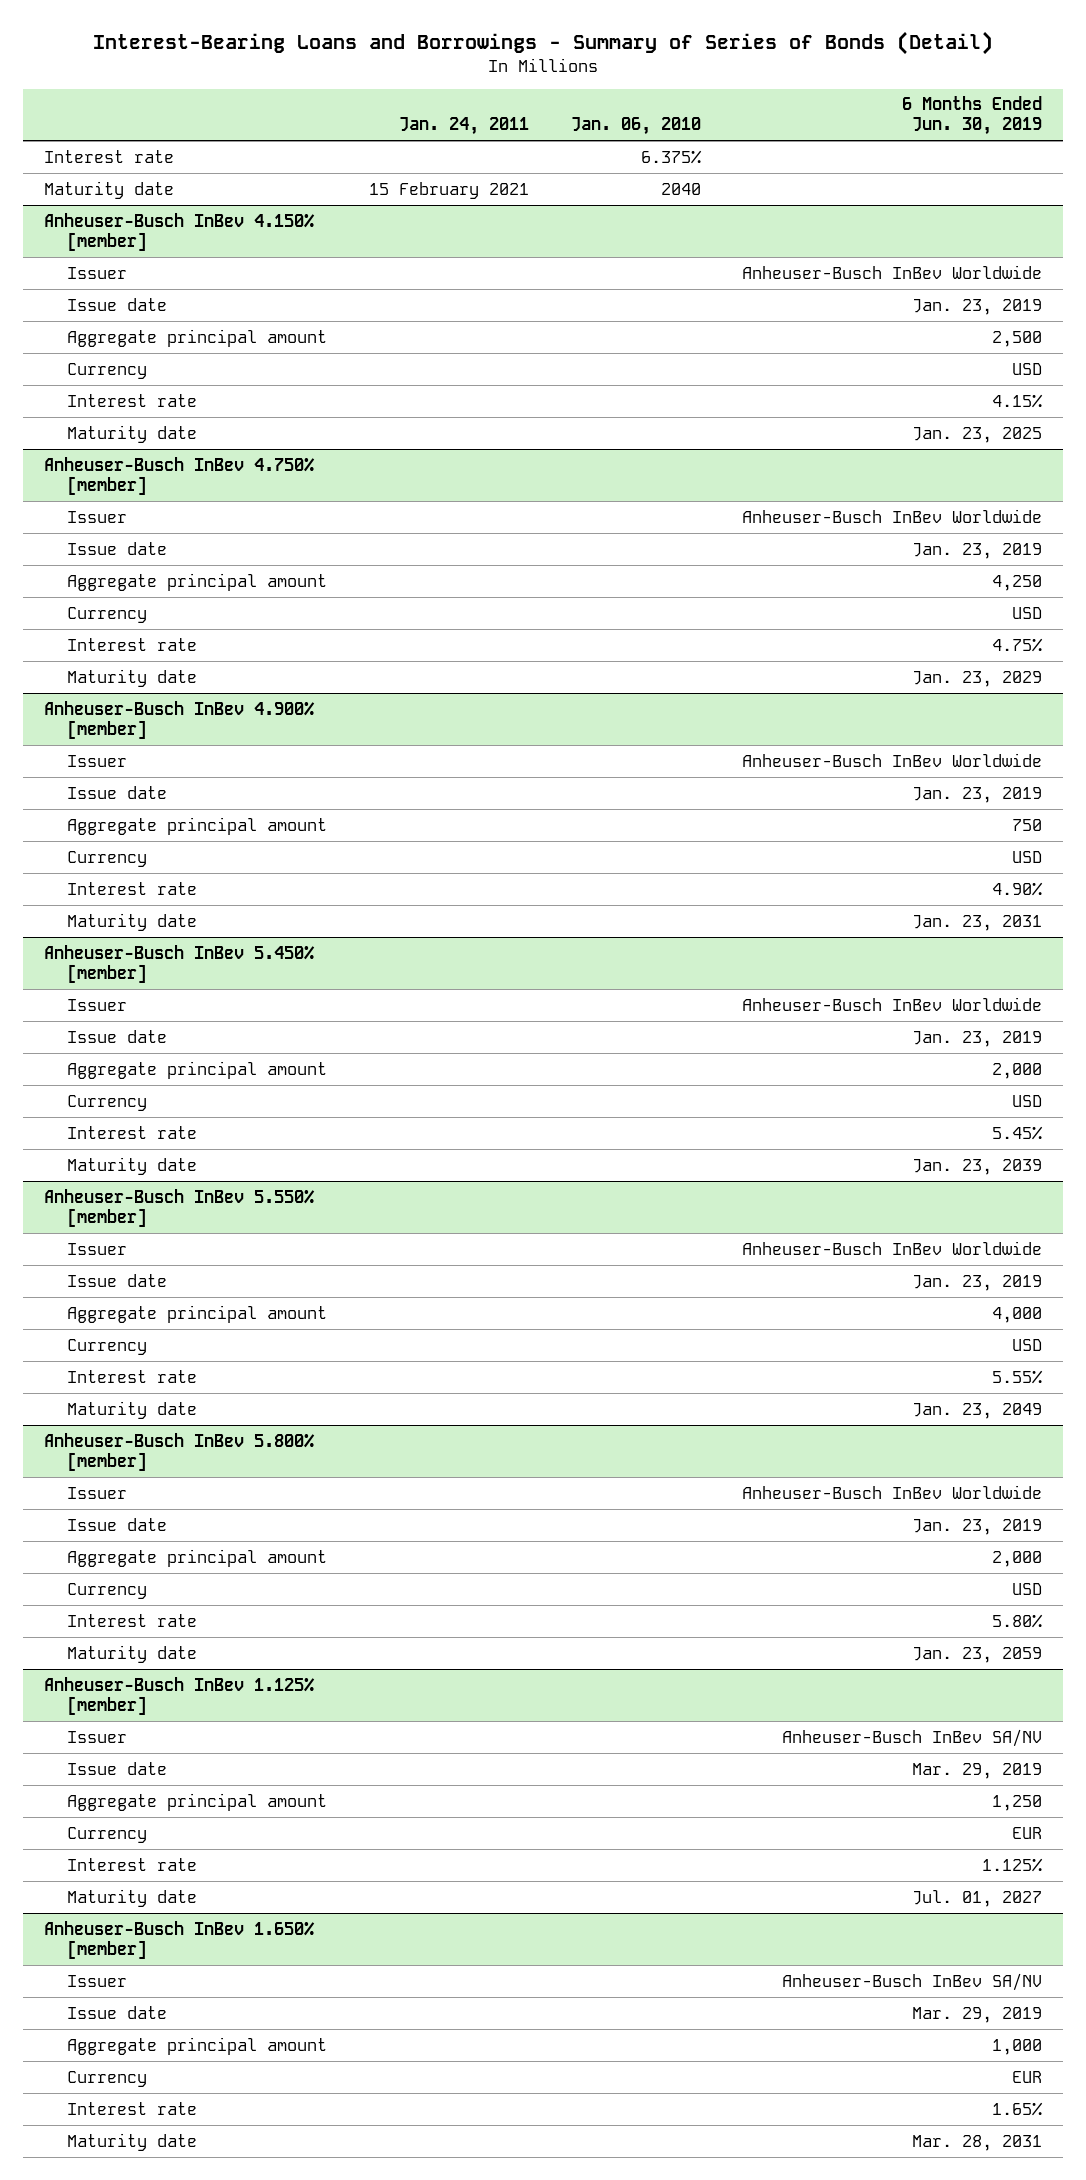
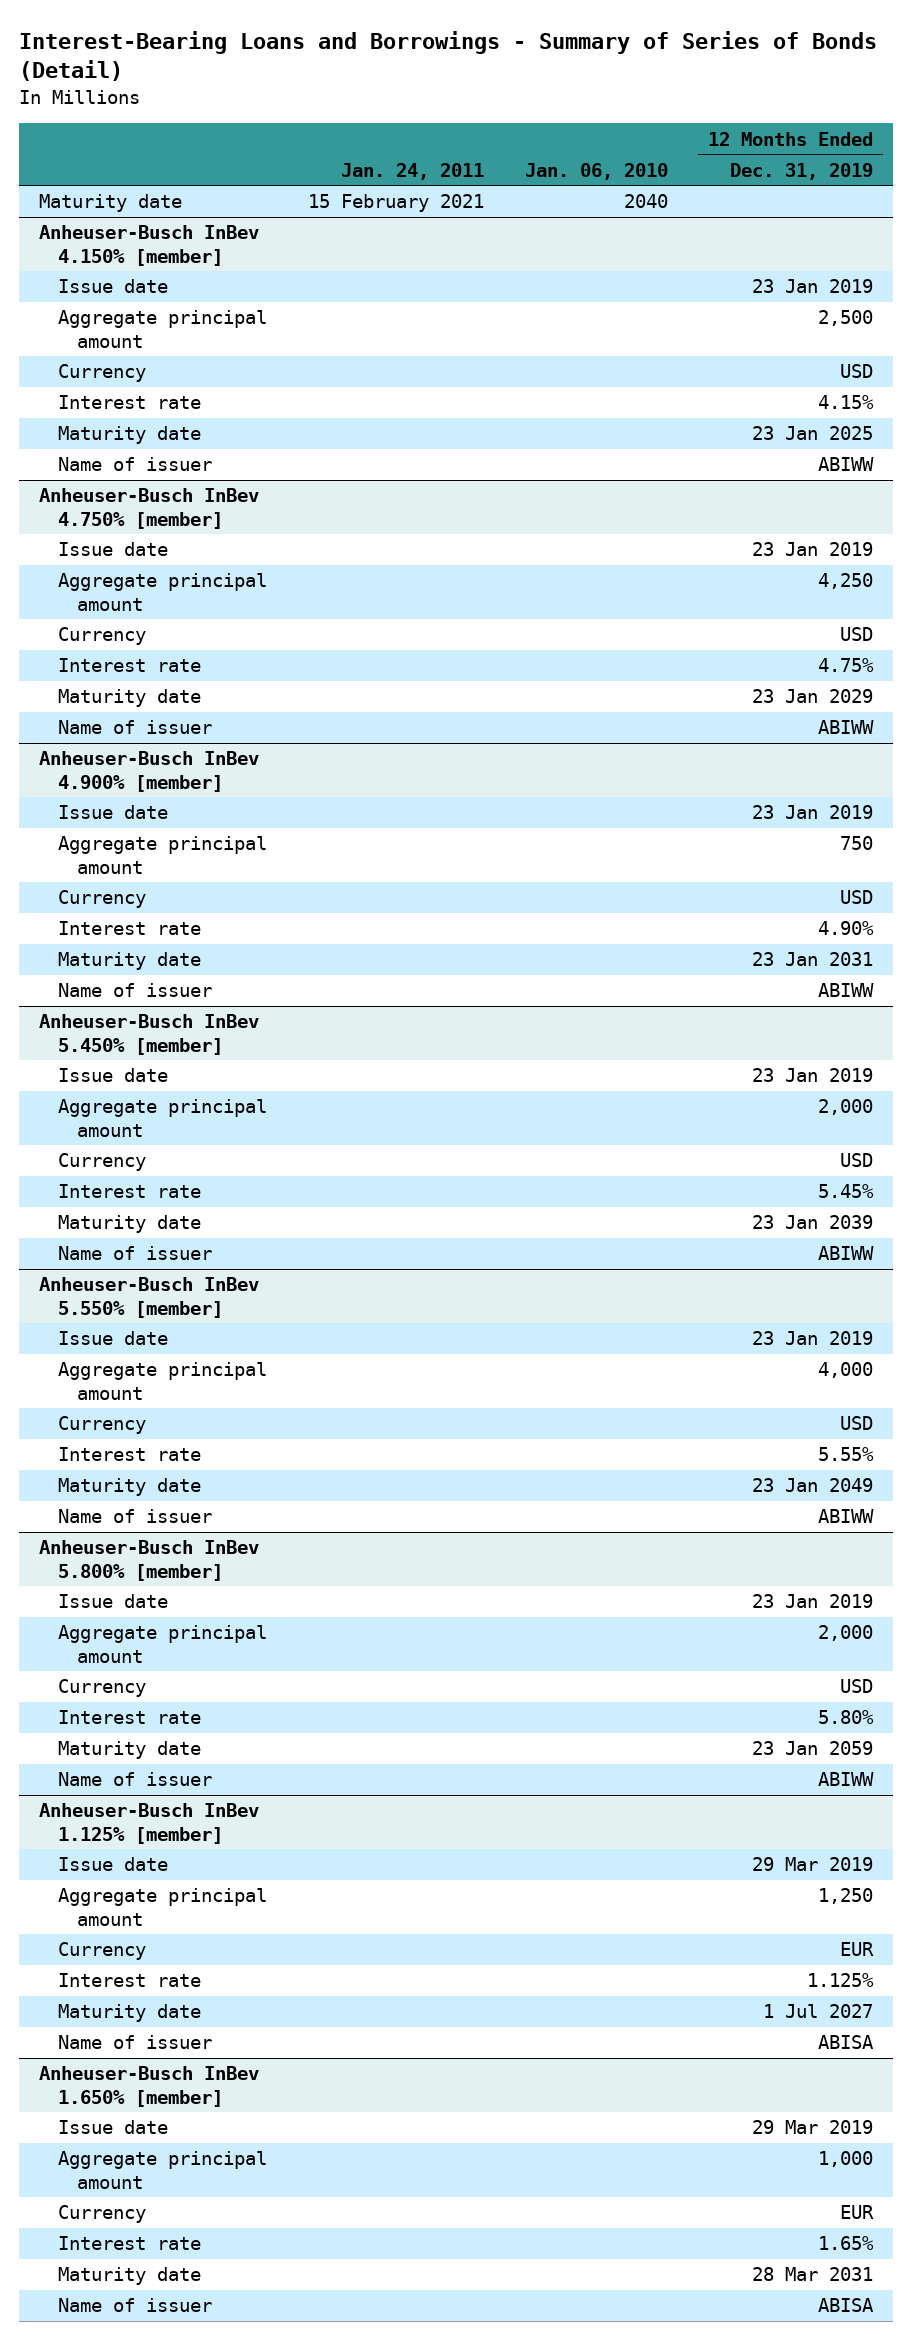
- | Jan. 24, 2011 | Jan. 06, 2010 | 6 Months Ended Jun. 30, 2019
+ | Jan. 24, 2011 | Jan. 06, 2010 | 12 Months Ended Dec. 31, 2019
- Interest rate | | 6.375% |
@ Anheuser-Busch InBev 4.150% [member]
- Issuer | | | Anheuser-Busch InBev Worldwide
+ Name of issuer | | | ABIWW
@ Anheuser-Busch InBev 4.750% [member]
- Issuer | | | Anheuser-Busch InBev Worldwide
+ Name of issuer | | | ABIWW
@ Anheuser-Busch InBev 4.900% [member]
- Issuer | | | Anheuser-Busch InBev Worldwide
+ Name of issuer | | | ABIWW
@ Anheuser-Busch InBev 5.450% [member]
- Issuer | | | Anheuser-Busch InBev Worldwide
+ Name of issuer | | | ABIWW
@ Anheuser-Busch InBev 5.550% [member]
- Issuer | | | Anheuser-Busch InBev Worldwide
+ Name of issuer | | | ABIWW
@ Anheuser-Busch InBev 5.800% [member]
- Issuer | | | Anheuser-Busch InBev Worldwide
+ Name of issuer | | | ABIWW
@ Anheuser-Busch InBev 1.125% [member]
- Issuer | | | Anheuser-Busch InBev SA/NV
+ Name of issuer | | | ABISA
@ Anheuser-Busch InBev 1.650% [member]
- Issuer | | | Anheuser-Busch InBev SA/NV
+ Name of issuer | | | ABISA

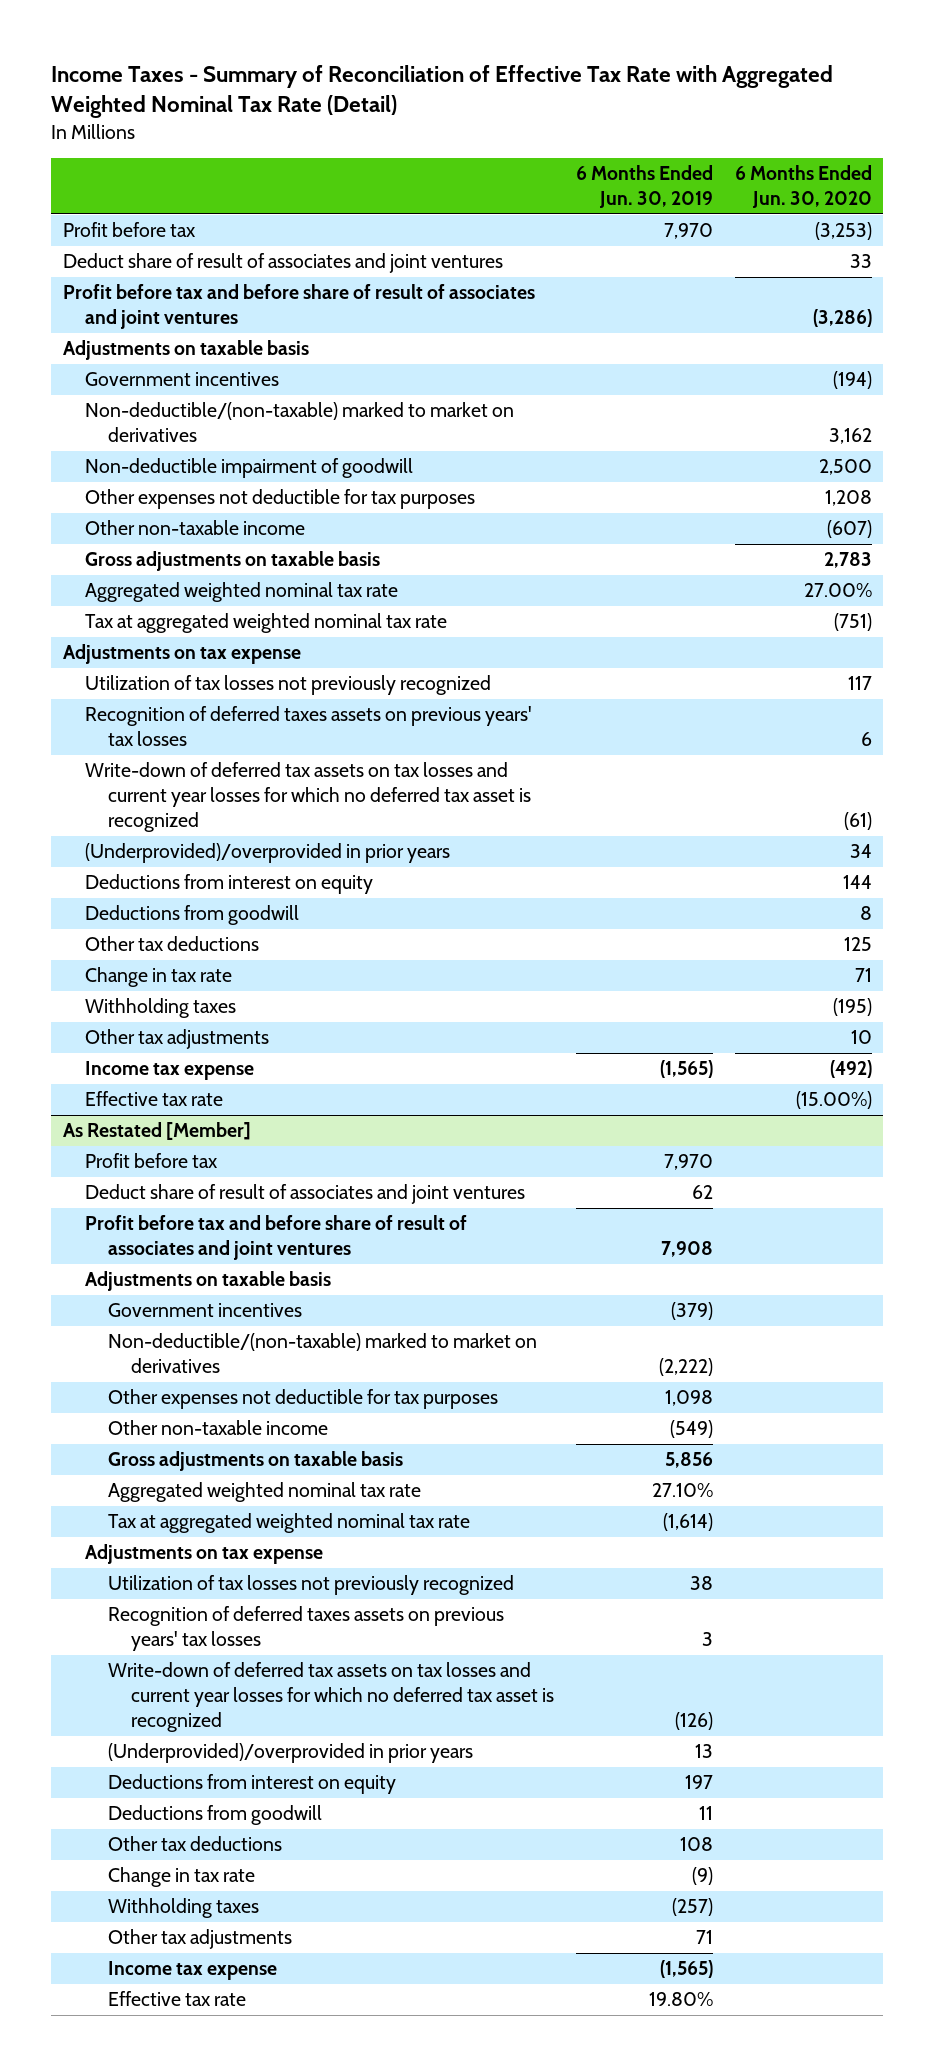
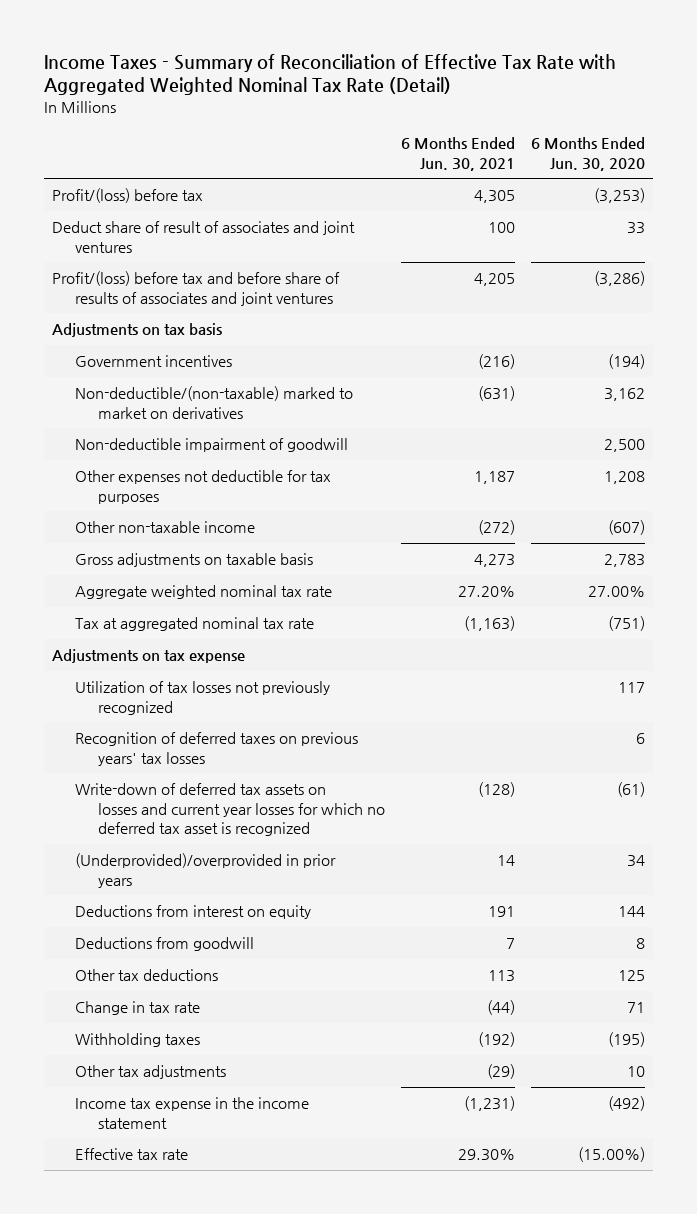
- | 6 Months Ended Jun. 30, 2019 | 6 Months Ended Jun. 30, 2020
+ | 6 Months Ended Jun. 30, 2021 | 6 Months Ended Jun. 30, 2020
- Profit before tax | 7,970 | (3,253)
+ Profit/(loss) before tax | 4,305 | (3,253)
- Profit before tax and before share of result of associates and joint ventures | | (3,286)
- Adjustments on taxable basis
+ Profit/(loss) before tax and before share of results of associates and joint ventures | 4,205 | (3,286)
+ Adjustments on tax basis
- Aggregated weighted nominal tax rate | | 27.00%
- Tax at aggregated weighted nominal tax rate | | (751)
+ Aggregate weighted nominal tax rate | 27.20% | 27.00%
+ Tax at aggregated nominal tax rate | (1,163) | (751)
- Recognition of deferred taxes assets on previous years' tax losses | | 6
- Write-down of deferred tax assets on tax losses and current year losses for which no deferred tax asset is recognized | | (61)
+ Recognition of deferred taxes on previous years' tax losses | | 6
+ Write-down of deferred tax assets on losses and current year losses for which no deferred tax asset is recognized | (128) | (61)
- Income tax expense | (1,565) | (492)
+ Income tax expense in the income statement | (1,231) | (492)
- As Restated [Member]
- Profit before tax | 7,970 |
- Deduct share of result of associates and joint ventures | 62 |
- Profit before tax and before share of result of associates and joint ventures | 7,908 |
- Adjustments on taxable basis
- Government incentives | (379) |
- Non-deductible/(non-taxable) marked to market on derivatives | (2,222) |
- Other expenses not deductible for tax purposes | 1,098 |
- Other non-taxable income | (549) |
- Gross adjustments on taxable basis | 5,856 |
- Aggregated weighted nominal tax rate | 27.10% |
- Tax at aggregated weighted nominal tax rate | (1,614) |
- Adjustments on tax expense
- Utilization of tax losses not previously recognized | 38 |
- Recognition of deferred taxes assets on previous years' tax losses | 3 |
- Write-down of deferred tax assets on tax losses and current year losses for which no deferred tax asset is recognized | (126) |
- (Underprovided)/overprovided in prior years | 13 |
- Deductions from interest on equity | 197 |
- Deductions from goodwill | 11 |
- Other tax deductions | 108 |
- Change in tax rate | (9) |
- Withholding taxes | (257) |
- Other tax adjustments | 71 |
- Income tax expense | (1,565) |
- Effective tax rate | 19.80% |

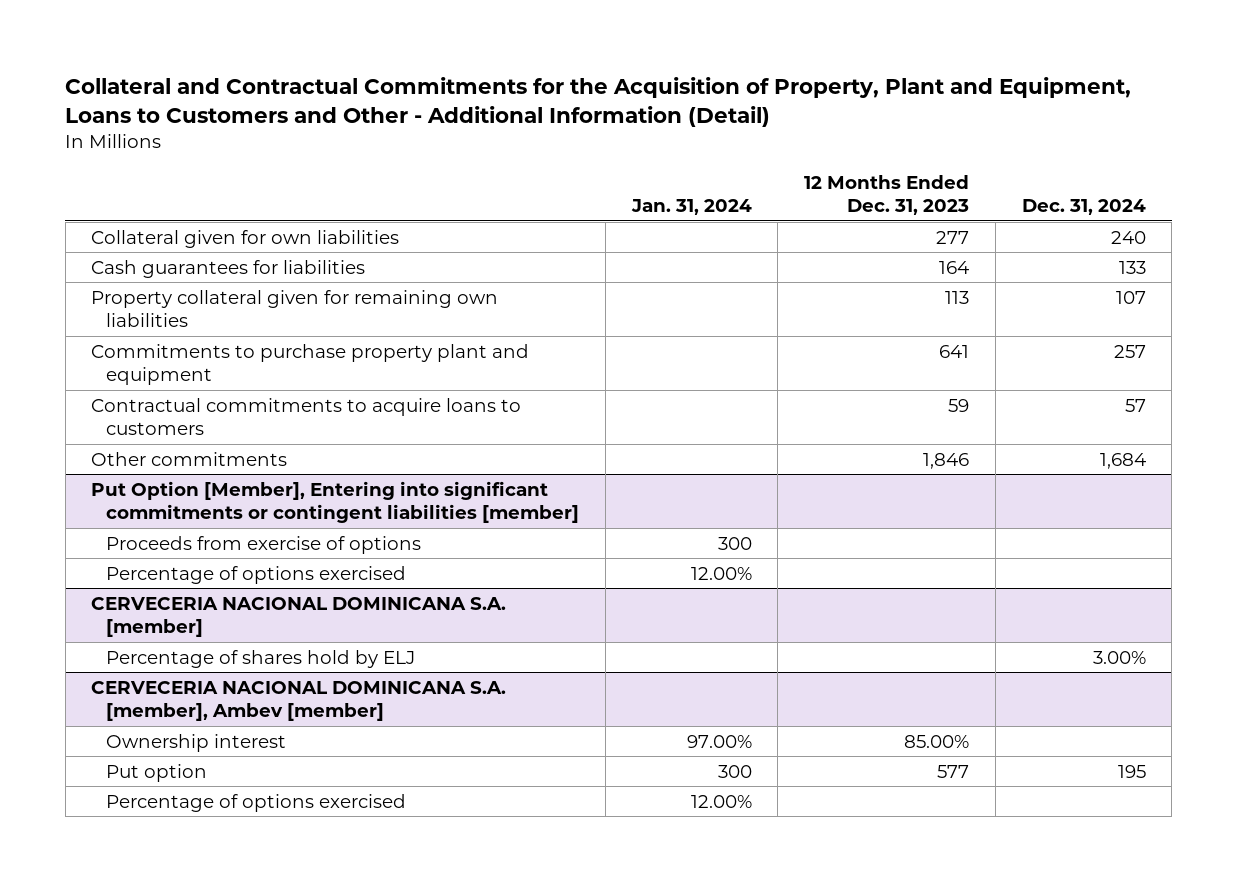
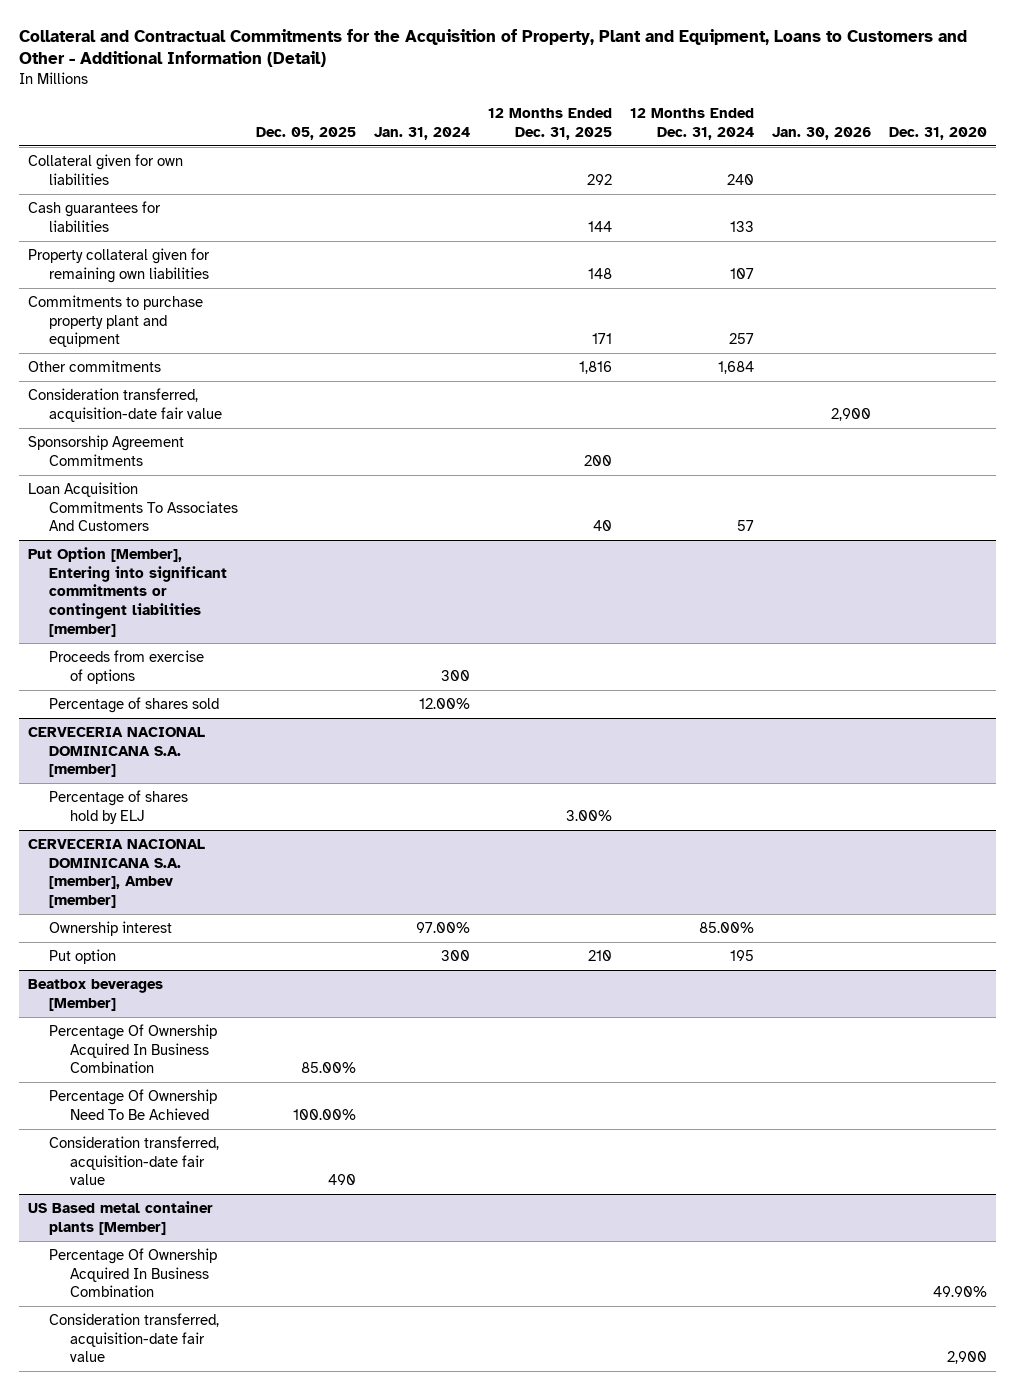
- | Jan. 31, 2024 | 12 Months Ended Dec. 31, 2023 | Dec. 31, 2024
+ | Dec. 05, 2025 | Jan. 31, 2024 | 12 Months Ended Dec. 31, 2025 | 12 Months Ended Dec. 31, 2024 | Jan. 30, 2026 | Dec. 31, 2020
- Contractual commitments to acquire loans to customers | | 59 | 57
+ Consideration transferred, acquisition-date fair value | | | | | 2,900 |
+ Sponsorship Agreement Commitments | | | 200 | | |
+ Loan Acquisition Commitments To Associates And Customers | | | 40 | 57 | |
@ Put Option [Member], Entering into significant commitments or contingent liabilities [member]
- Percentage of options exercised | 12.00% | |
+ Percentage of shares sold | | 12.00% | | | |
@ CERVECERIA NACIONAL DOMINICANA S.A. [member], Ambev [member]
- Percentage of options exercised | 12.00% | |
+ Beatbox beverages [Member]
+ Percentage Of Ownership Acquired In Business Combination | 85.00% | | | | |
+ Percentage Of Ownership Need To Be Achieved | 100.00% | | | | |
+ Consideration transferred, acquisition-date fair value | 490 | | | | |
+ US Based metal container plants [Member]
+ Percentage Of Ownership Acquired In Business Combination | | | | | | 49.90%
+ Consideration transferred, acquisition-date fair value | | | | | | 2,900

